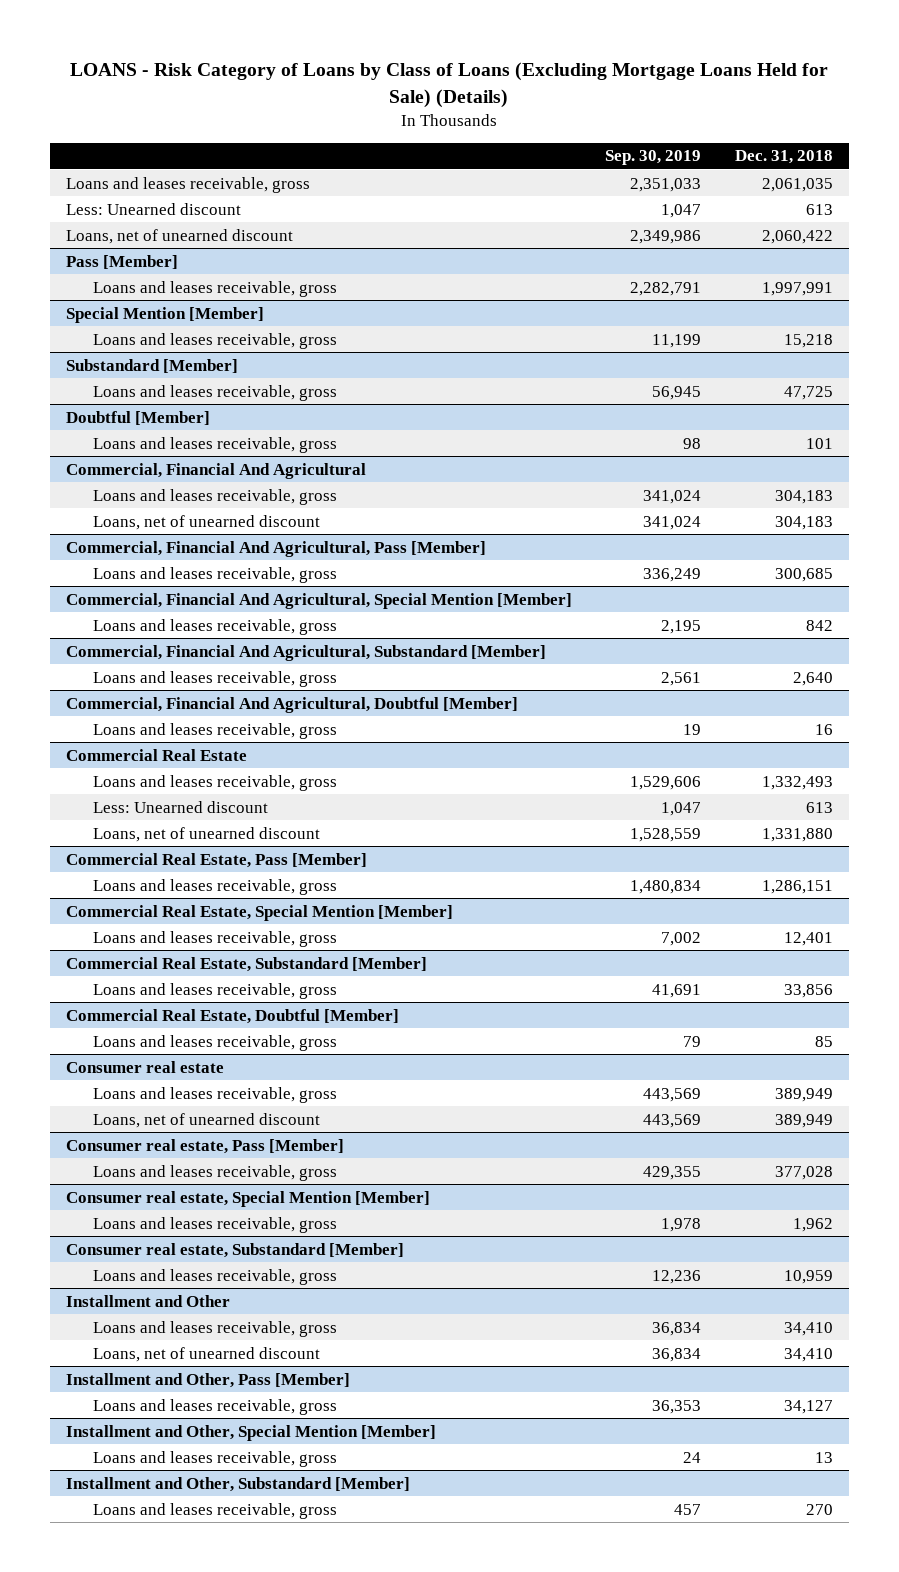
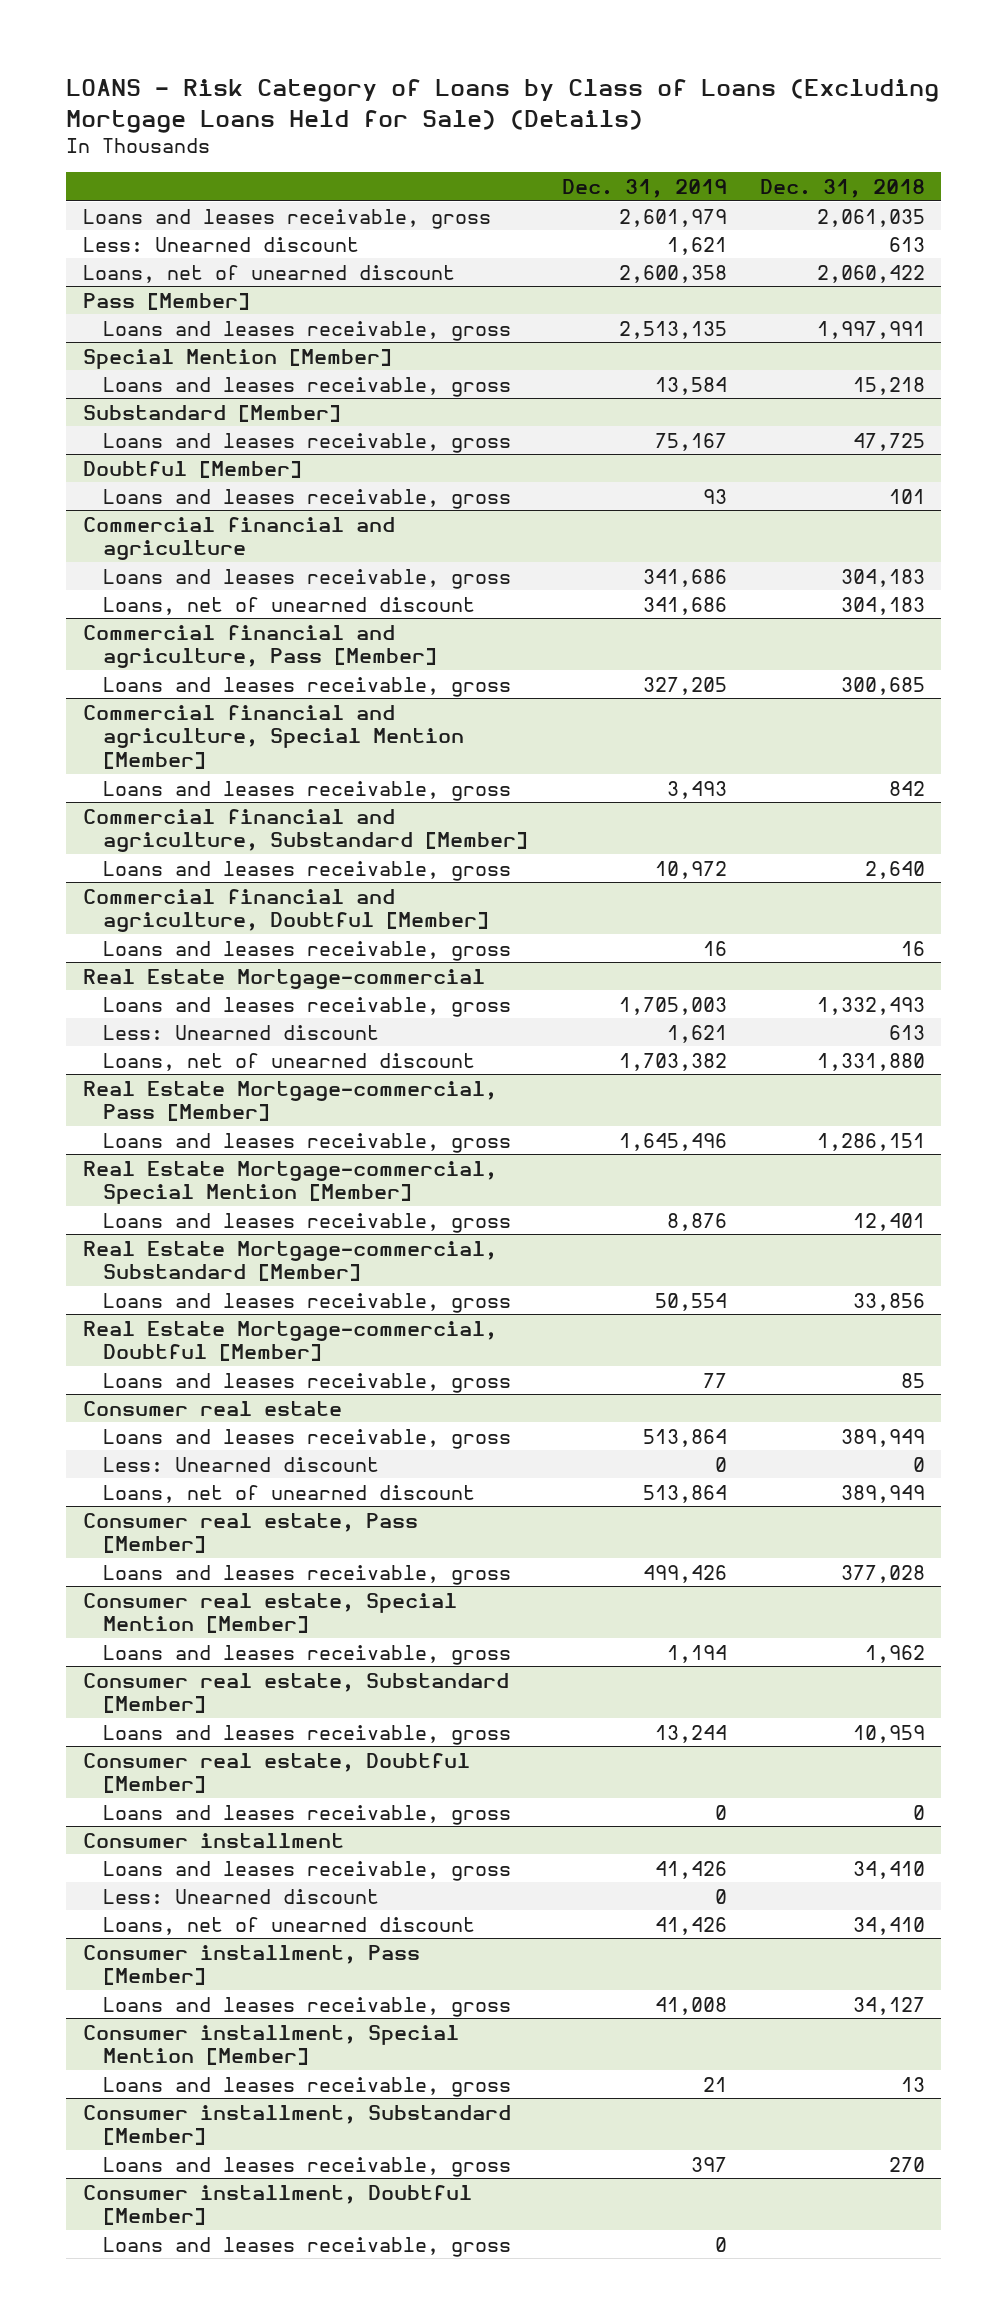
- | Sep. 30, 2019 | Dec. 31, 2018
+ | Dec. 31, 2019 | Dec. 31, 2018
- Commercial, Financial And Agricultural
+ Commercial financial and agriculture
- Commercial, Financial And Agricultural, Pass [Member]
+ Commercial financial and agriculture, Pass [Member]
- Commercial, Financial And Agricultural, Special Mention [Member]
+ Commercial financial and agriculture, Special Mention [Member]
- Commercial, Financial And Agricultural, Substandard [Member]
+ Commercial financial and agriculture, Substandard [Member]
- Commercial, Financial And Agricultural, Doubtful [Member]
+ Commercial financial and agriculture, Doubtful [Member]
- Commercial Real Estate
+ Real Estate Mortgage-commercial
- Commercial Real Estate, Pass [Member]
+ Real Estate Mortgage-commercial, Pass [Member]
- Commercial Real Estate, Special Mention [Member]
+ Real Estate Mortgage-commercial, Special Mention [Member]
- Commercial Real Estate, Substandard [Member]
+ Real Estate Mortgage-commercial, Substandard [Member]
- Commercial Real Estate, Doubtful [Member]
+ Real Estate Mortgage-commercial, Doubtful [Member]
@ Consumer real estate
+ Less: Unearned discount | 0 | 0
- Installment and Other
+ Consumer real estate, Doubtful [Member]
+ Loans and leases receivable, gross | 0 | 0
+ Consumer installment
+ Less: Unearned discount | 0 |
- Installment and Other, Pass [Member]
+ Consumer installment, Pass [Member]
- Installment and Other, Special Mention [Member]
+ Consumer installment, Special Mention [Member]
- Installment and Other, Substandard [Member]
+ Consumer installment, Substandard [Member]
+ Consumer installment, Doubtful [Member]
+ Loans and leases receivable, gross | 0 |

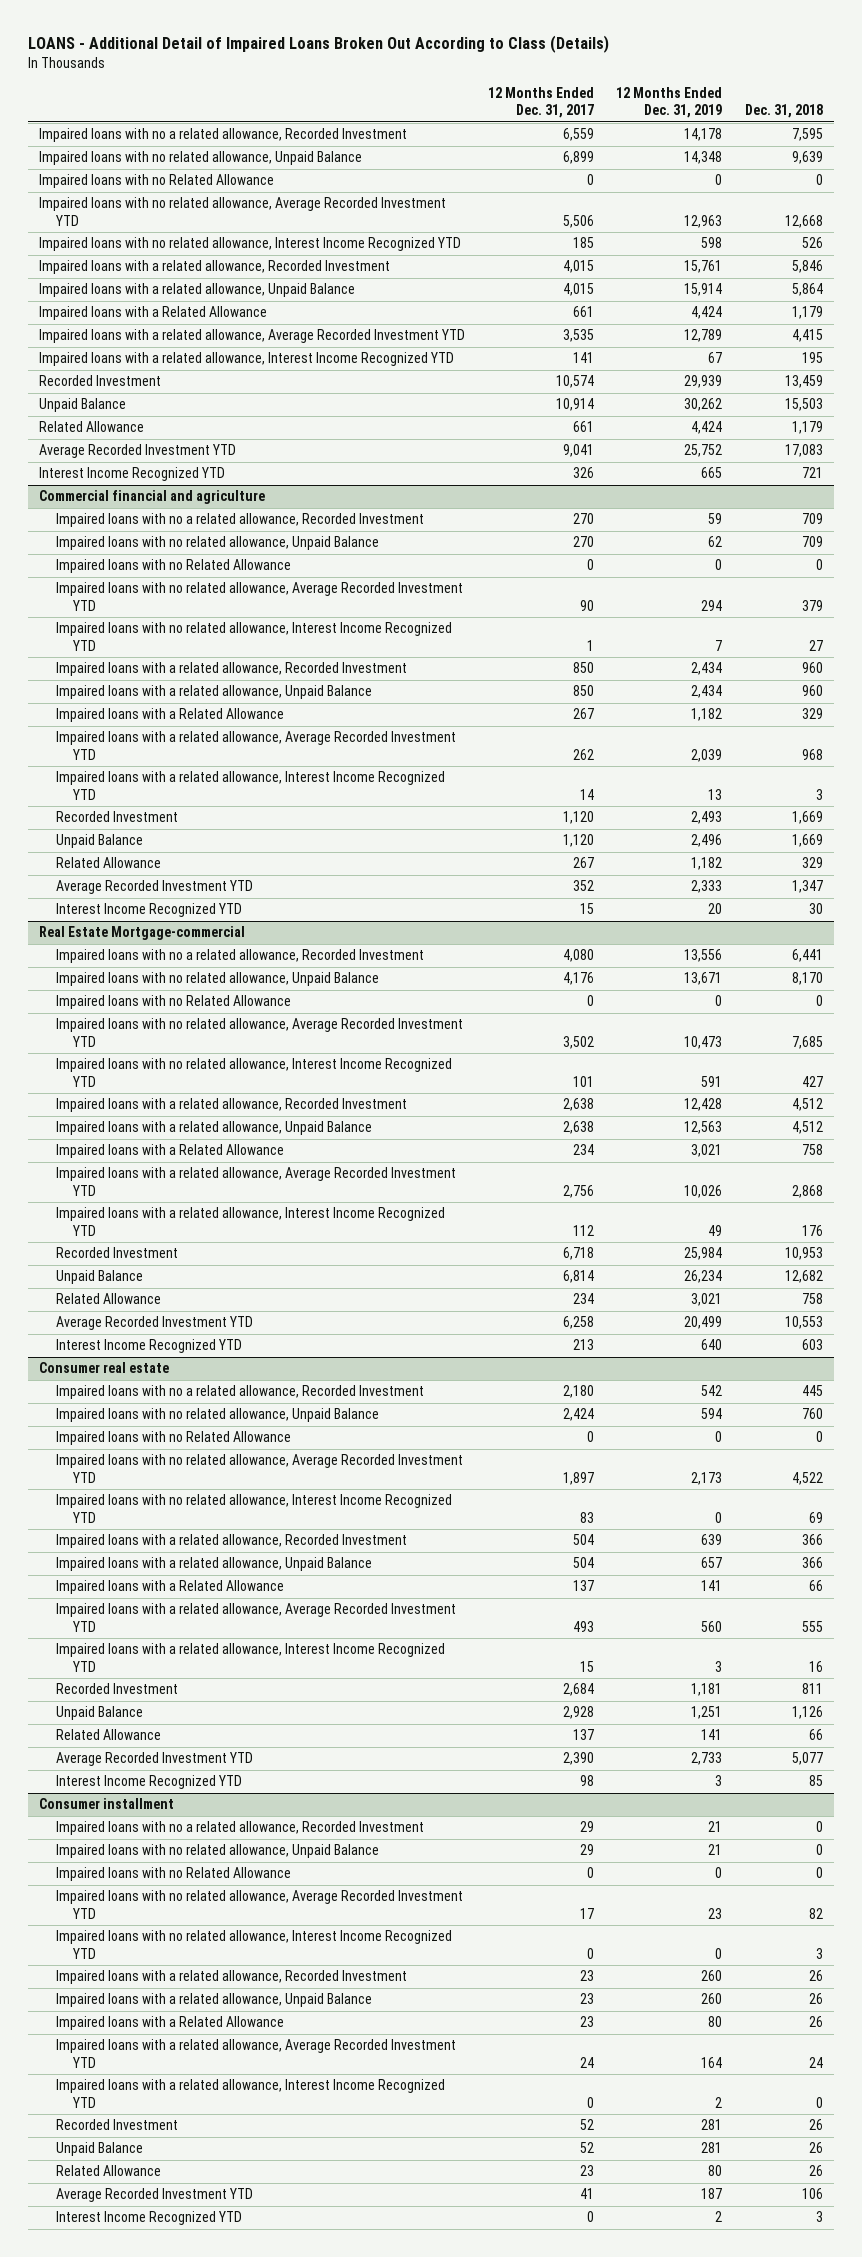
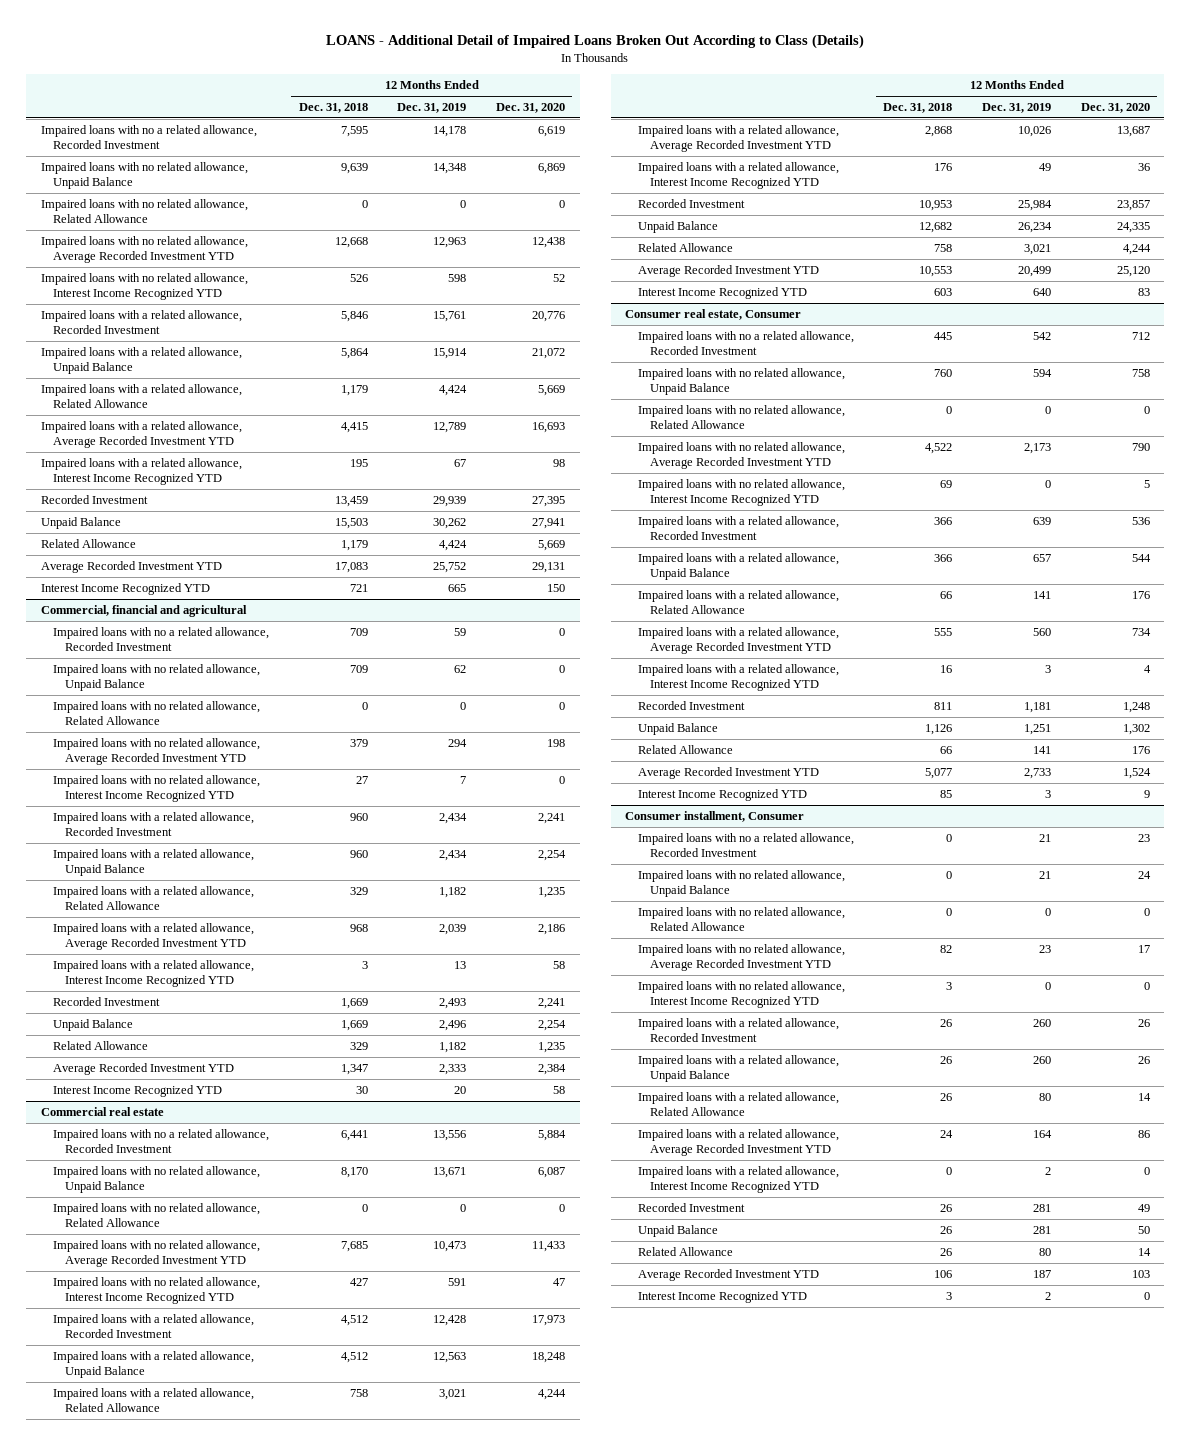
- | 12 Months Ended Dec. 31, 2017 | 12 Months Ended Dec. 31, 2019 | Dec. 31, 2018
+ | 12 Months Ended Dec. 31, 2018 | 12 Months Ended Dec. 31, 2019 | 12 Months Ended Dec. 31, 2020
- Impaired loans with no Related Allowance | 0 | 0 | 0
+ Impaired loans with no related allowance, Related Allowance | 0 | 0 | 0
- Impaired loans with a Related Allowance | 661 | 4,424 | 1,179
+ Impaired loans with a related allowance, Related Allowance | 1,179 | 4,424 | 5,669
- Commercial financial and agriculture
+ Commercial, financial and agricultural
- Impaired loans with no Related Allowance | 0 | 0 | 0
+ Impaired loans with no related allowance, Related Allowance | 0 | 0 | 0
- Impaired loans with a Related Allowance | 267 | 1,182 | 329
+ Impaired loans with a related allowance, Related Allowance | 329 | 1,182 | 1,235
- Real Estate Mortgage-commercial
+ Commercial real estate
- Impaired loans with no Related Allowance | 0 | 0 | 0
+ Impaired loans with no related allowance, Related Allowance | 0 | 0 | 0
- Impaired loans with a Related Allowance | 234 | 3,021 | 758
+ Impaired loans with a related allowance, Related Allowance | 758 | 3,021 | 4,244
- Consumer real estate
+ Consumer real estate, Consumer
- Impaired loans with no Related Allowance | 0 | 0 | 0
+ Impaired loans with no related allowance, Related Allowance | 0 | 0 | 0
- Impaired loans with a Related Allowance | 137 | 141 | 66
+ Impaired loans with a related allowance, Related Allowance | 66 | 141 | 176
- Consumer installment
+ Consumer installment, Consumer
- Impaired loans with no Related Allowance | 0 | 0 | 0
+ Impaired loans with no related allowance, Related Allowance | 0 | 0 | 0
- Impaired loans with a Related Allowance | 23 | 80 | 26
+ Impaired loans with a related allowance, Related Allowance | 26 | 80 | 14

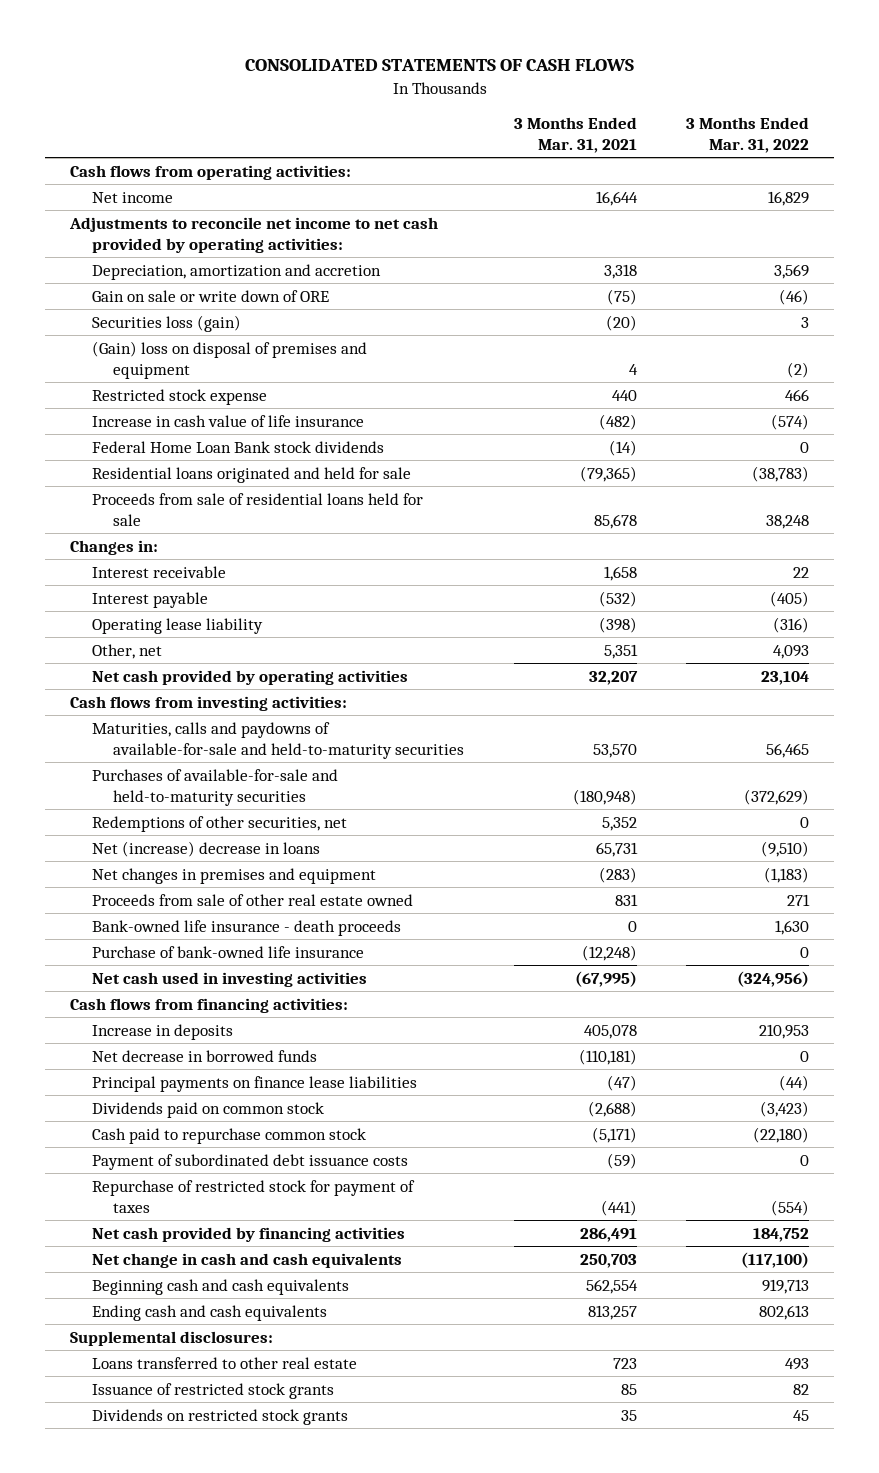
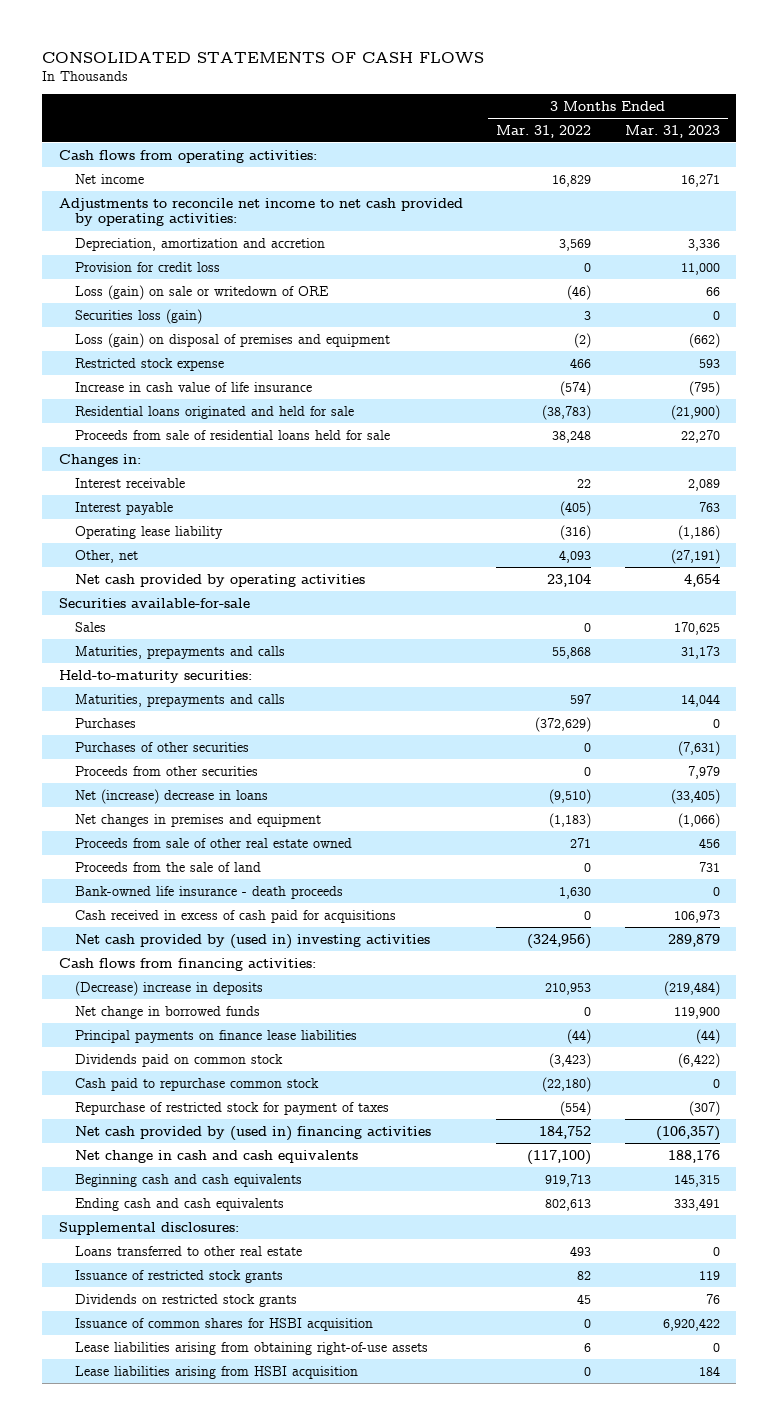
- | 3 Months Ended Mar. 31, 2021 | 3 Months Ended Mar. 31, 2022
+ | 3 Months Ended Mar. 31, 2022 | 3 Months Ended Mar. 31, 2023
- Gain on sale or write down of ORE | (75) | (46)
+ Provision for credit loss | 0 | 11,000
+ Loss (gain) on sale or writedown of ORE | (46) | 66
- (Gain) loss on disposal of premises and equipment | 4 | (2)
+ Loss (gain) on disposal of premises and equipment | (2) | (662)
- Federal Home Loan Bank stock dividends | (14) | 0
- Cash flows from investing activities:
- Maturities, calls and paydowns of available-for-sale and held-to-maturity securities | 53,570 | 56,465
- Purchases of available-for-sale and held-to-maturity securities | (180,948) | (372,629)
- Redemptions of other securities, net | 5,352 | 0
+ Securities available-for-sale
+ Sales | 0 | 170,625
+ Maturities, prepayments and calls | 55,868 | 31,173
+ Held-to-maturity securities:
+ Maturities, prepayments and calls | 597 | 14,044
+ Purchases | (372,629) | 0
+ Purchases of other securities | 0 | (7,631)
+ Proceeds from other securities | 0 | 7,979
+ Proceeds from the sale of land | 0 | 731
- Purchase of bank-owned life insurance | (12,248) | 0
- Net cash used in investing activities | (67,995) | (324,956)
+ Cash received in excess of cash paid for acquisitions | 0 | 106,973
+ Net cash provided by (used in) investing activities | (324,956) | 289,879
- Increase in deposits | 405,078 | 210,953
- Net decrease in borrowed funds | (110,181) | 0
+ (Decrease) increase in deposits | 210,953 | (219,484)
+ Net change in borrowed funds | 0 | 119,900
- Payment of subordinated debt issuance costs | (59) | 0
- Net cash provided by financing activities | 286,491 | 184,752
+ Net cash provided by (used in) financing activities | 184,752 | (106,357)
+ Issuance of common shares for HSBI acquisition | 0 | 6,920,422
+ Lease liabilities arising from obtaining right-of-use assets | 6 | 0
+ Lease liabilities arising from HSBI acquisition | 0 | 184

